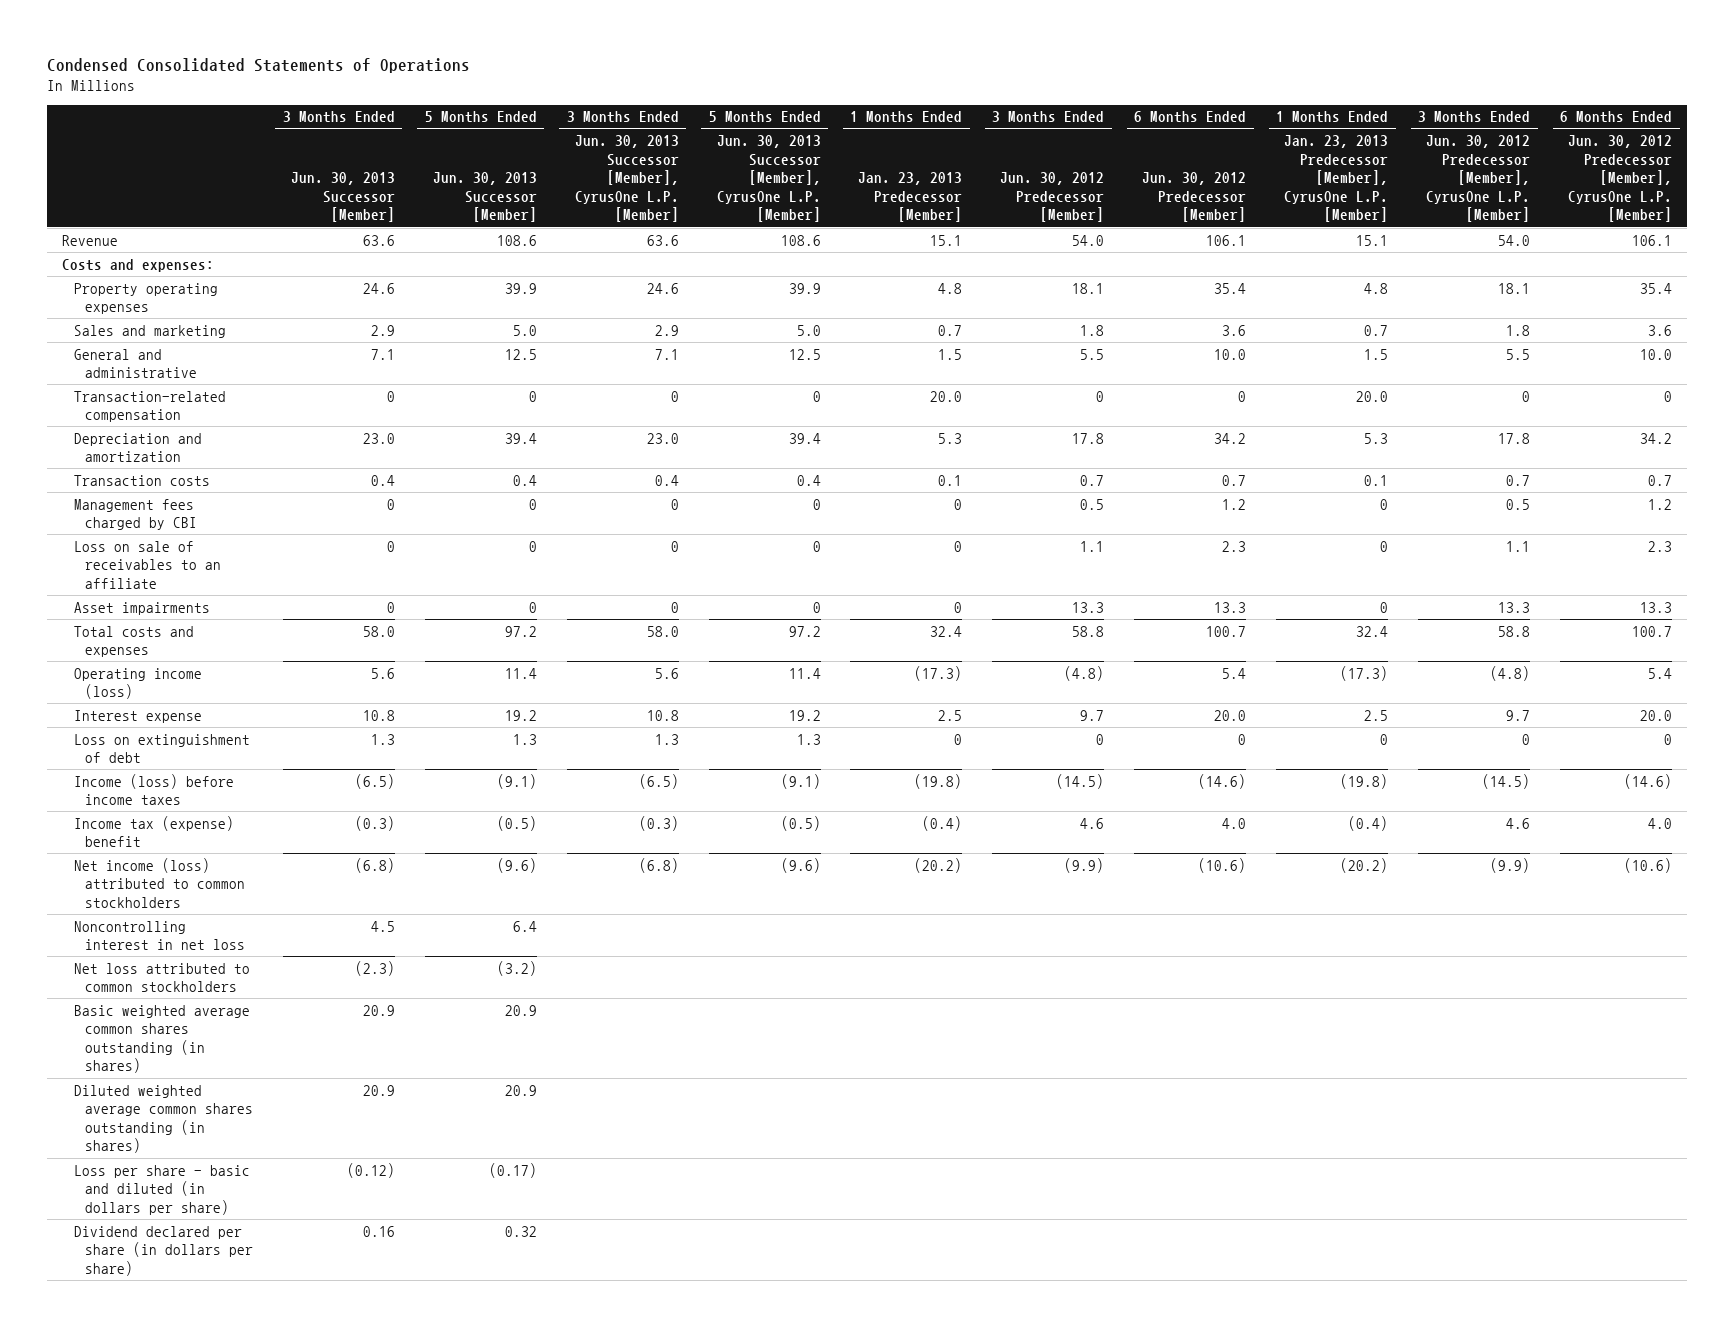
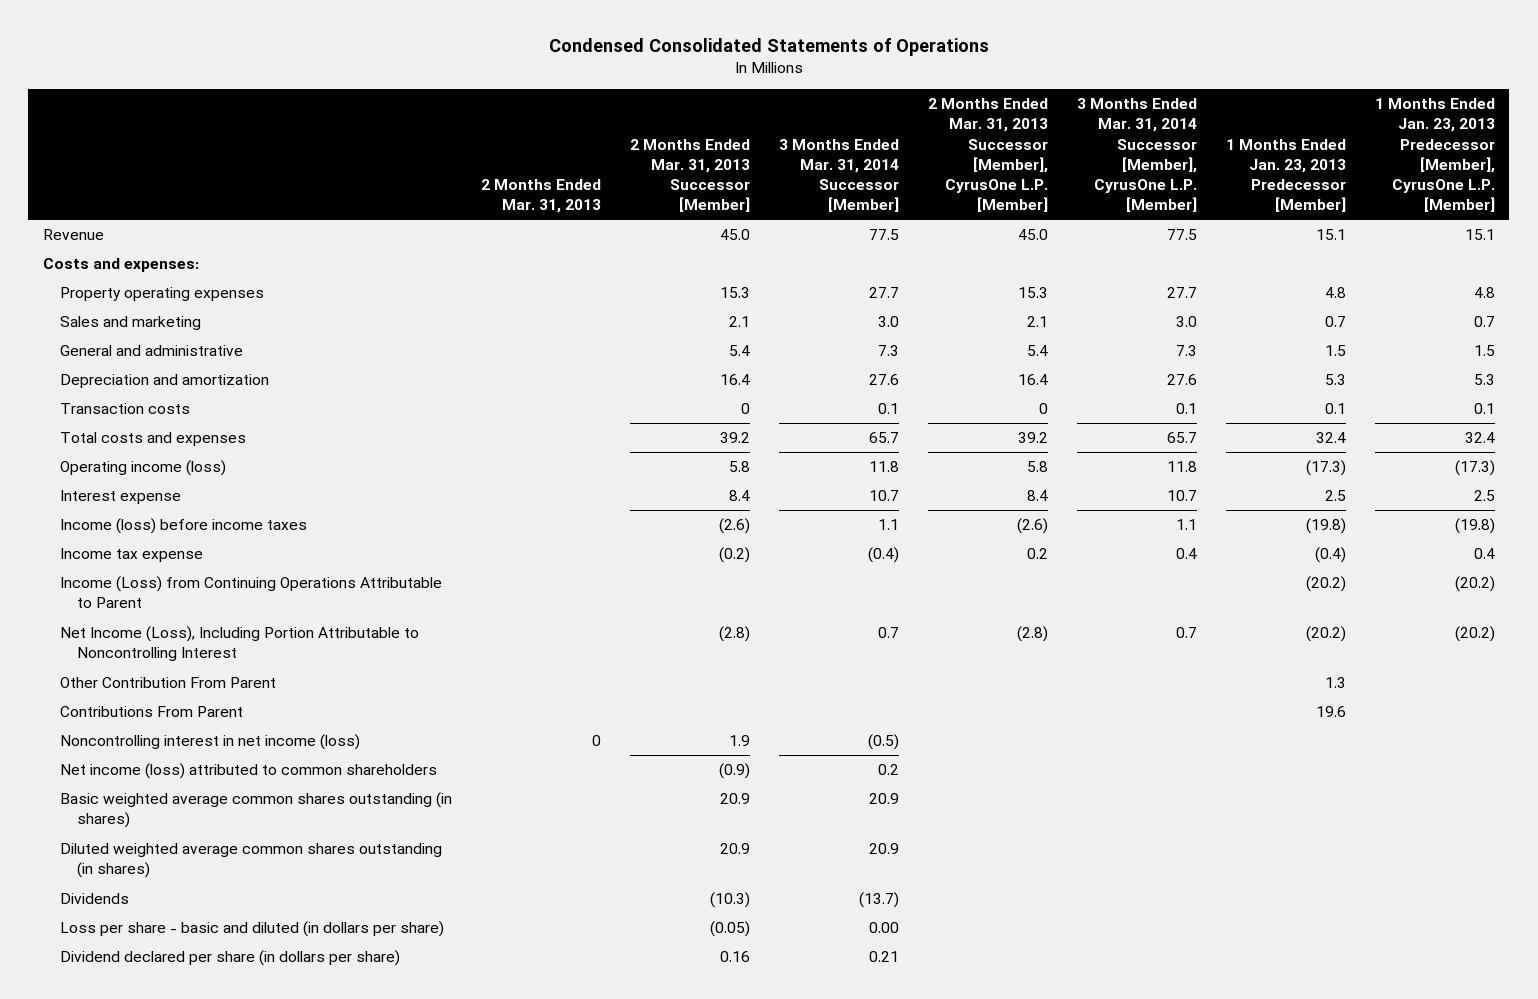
- | 3 Months Ended Jun. 30, 2013 Successor [Member] | 5 Months Ended Jun. 30, 2013 Successor [Member] | 3 Months Ended Jun. 30, 2013 Successor [Member], CyrusOne L.P. [Member] | 5 Months Ended Jun. 30, 2013 Successor [Member], CyrusOne L.P. [Member] | 1 Months Ended Jan. 23, 2013 Predecessor [Member] | 3 Months Ended Jun. 30, 2012 Predecessor [Member] | 6 Months Ended Jun. 30, 2012 Predecessor [Member] | 1 Months Ended Jan. 23, 2013 Predecessor [Member], CyrusOne L.P. [Member] | 3 Months Ended Jun. 30, 2012 Predecessor [Member], CyrusOne L.P. [Member] | 6 Months Ended Jun. 30, 2012 Predecessor [Member], CyrusOne L.P. [Member]
+ | 2 Months Ended Mar. 31, 2013 | 2 Months Ended Mar. 31, 2013 Successor [Member] | 3 Months Ended Mar. 31, 2014 Successor [Member] | 2 Months Ended Mar. 31, 2013 Successor [Member], CyrusOne L.P. [Member] | 3 Months Ended Mar. 31, 2014 Successor [Member], CyrusOne L.P. [Member] | 1 Months Ended Jan. 23, 2013 Predecessor [Member] | 1 Months Ended Jan. 23, 2013 Predecessor [Member], CyrusOne L.P. [Member]
- Transaction-related compensation | 0 | 0 | 0 | 0 | 20.0 | 0 | 0 | 20.0 | 0 | 0
- Management fees charged by CBI | 0 | 0 | 0 | 0 | 0 | 0.5 | 1.2 | 0 | 0.5 | 1.2
- Loss on sale of receivables to an affiliate | 0 | 0 | 0 | 0 | 0 | 1.1 | 2.3 | 0 | 1.1 | 2.3
- Asset impairments | 0 | 0 | 0 | 0 | 0 | 13.3 | 13.3 | 0 | 13.3 | 13.3
- Loss on extinguishment of debt | 1.3 | 1.3 | 1.3 | 1.3 | 0 | 0 | 0 | 0 | 0 | 0
- Income tax (expense) benefit | (0.3) | (0.5) | (0.3) | (0.5) | (0.4) | 4.6 | 4.0 | (0.4) | 4.6 | 4.0
- Net income (loss) attributed to common stockholders | (6.8) | (9.6) | (6.8) | (9.6) | (20.2) | (9.9) | (10.6) | (20.2) | (9.9) | (10.6)
- Noncontrolling interest in net loss | 4.5 | 6.4 | | | | | | | |
- Net loss attributed to common stockholders | (2.3) | (3.2) | | | | | | | |
+ Income tax expense | | (0.2) | (0.4) | 0.2 | 0.4 | (0.4) | 0.4
+ Income (Loss) from Continuing Operations Attributable to Parent | | | | | | (20.2) | (20.2)
+ Net Income (Loss), Including Portion Attributable to Noncontrolling Interest | | (2.8) | 0.7 | (2.8) | 0.7 | (20.2) | (20.2)
+ Other Contribution From Parent | | | | | | 1.3 |
+ Contributions From Parent | | | | | | 19.6 |
+ Noncontrolling interest in net income (loss) | 0 | 1.9 | (0.5) | | | |
+ Net income (loss) attributed to common shareholders | | (0.9) | 0.2 | | | |
+ Dividends | | (10.3) | (13.7) | | | |

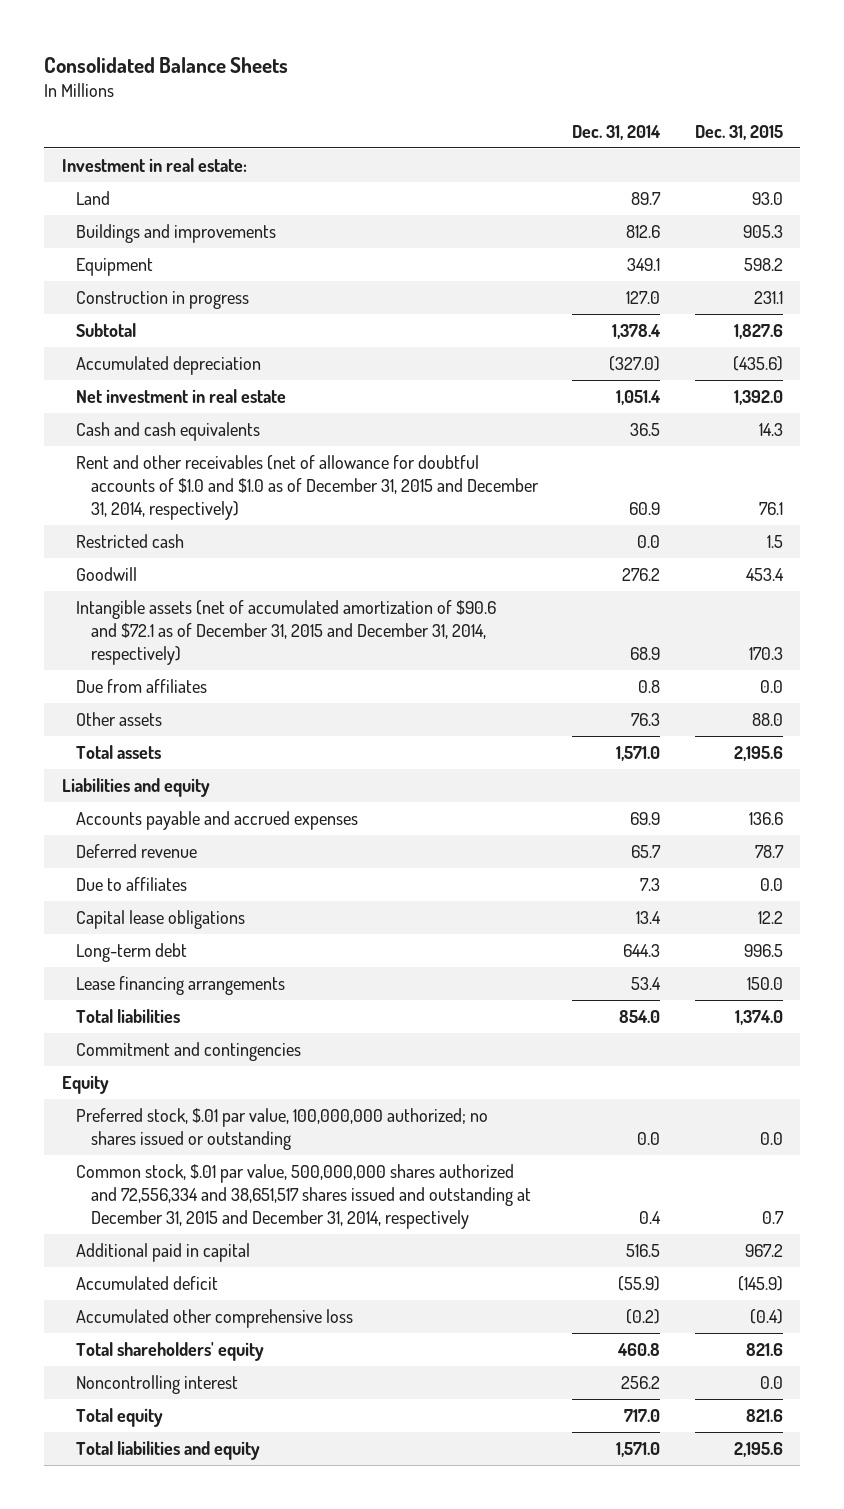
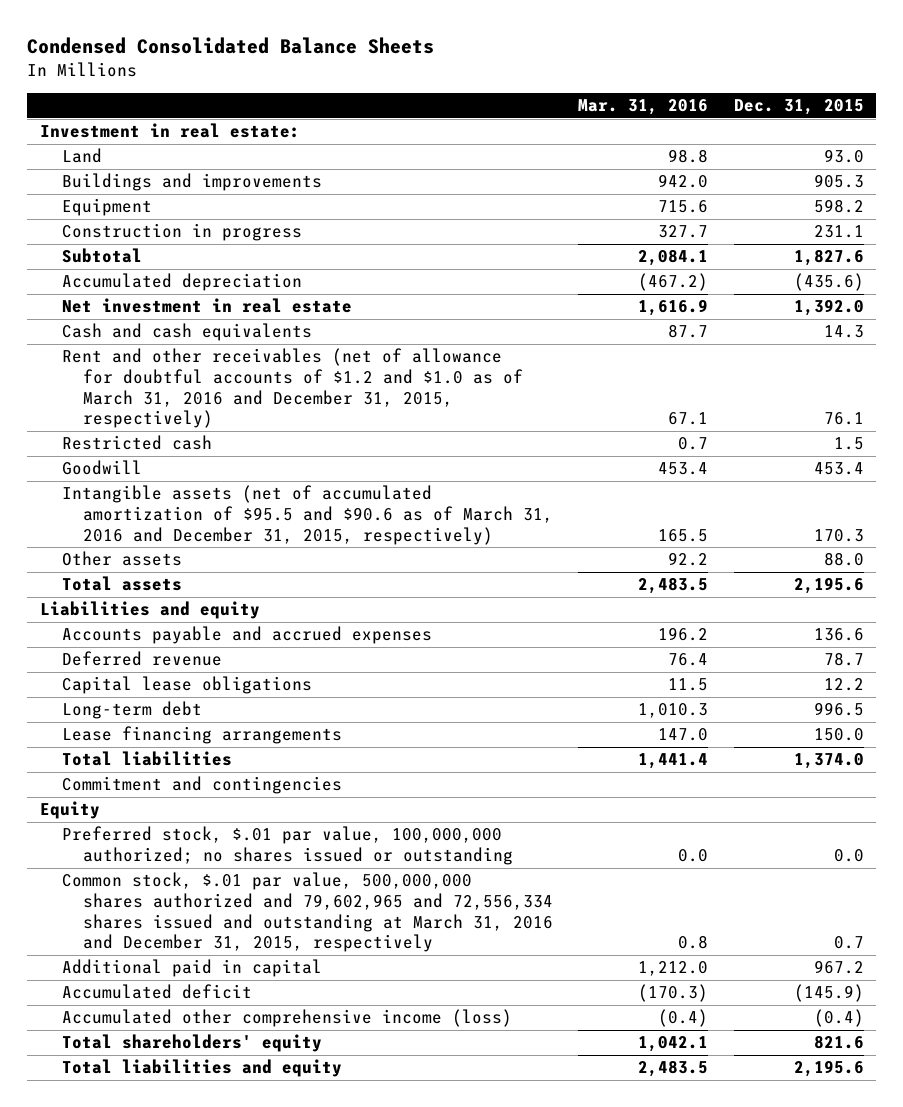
- Consolidated Balance Sheets
+ Condensed Consolidated Balance Sheets
- | Dec. 31, 2014 | Dec. 31, 2015
+ | Mar. 31, 2016 | Dec. 31, 2015
- Rent and other receivables (net of allowance for doubtful accounts of $1.0 and $1.0 as of December 31, 2015 and December 31, 2014, respectively) | 60.9 | 76.1
+ Rent and other receivables (net of allowance for doubtful accounts of $1.2 and $1.0 as of March 31, 2016 and December 31, 2015, respectively) | 67.1 | 76.1
- Intangible assets (net of accumulated amortization of $90.6 and $72.1 as of December 31, 2015 and December 31, 2014, respectively) | 68.9 | 170.3
- Due from affiliates | 0.8 | 0.0
+ Intangible assets (net of accumulated amortization of $95.5 and $90.6 as of March 31, 2016 and December 31, 2015, respectively) | 165.5 | 170.3
- Due to affiliates | 7.3 | 0.0
- Common stock, $.01 par value, 500,000,000 shares authorized and 72,556,334 and 38,651,517 shares issued and outstanding at December 31, 2015 and December 31, 2014, respectively | 0.4 | 0.7
+ Common stock, $.01 par value, 500,000,000 shares authorized and 79,602,965 and 72,556,334 shares issued and outstanding at March 31, 2016 and December 31, 2015, respectively | 0.8 | 0.7
- Accumulated other comprehensive loss | (0.2) | (0.4)
+ Accumulated other comprehensive income (loss) | (0.4) | (0.4)
- Noncontrolling interest | 256.2 | 0.0
- Total equity | 717.0 | 821.6

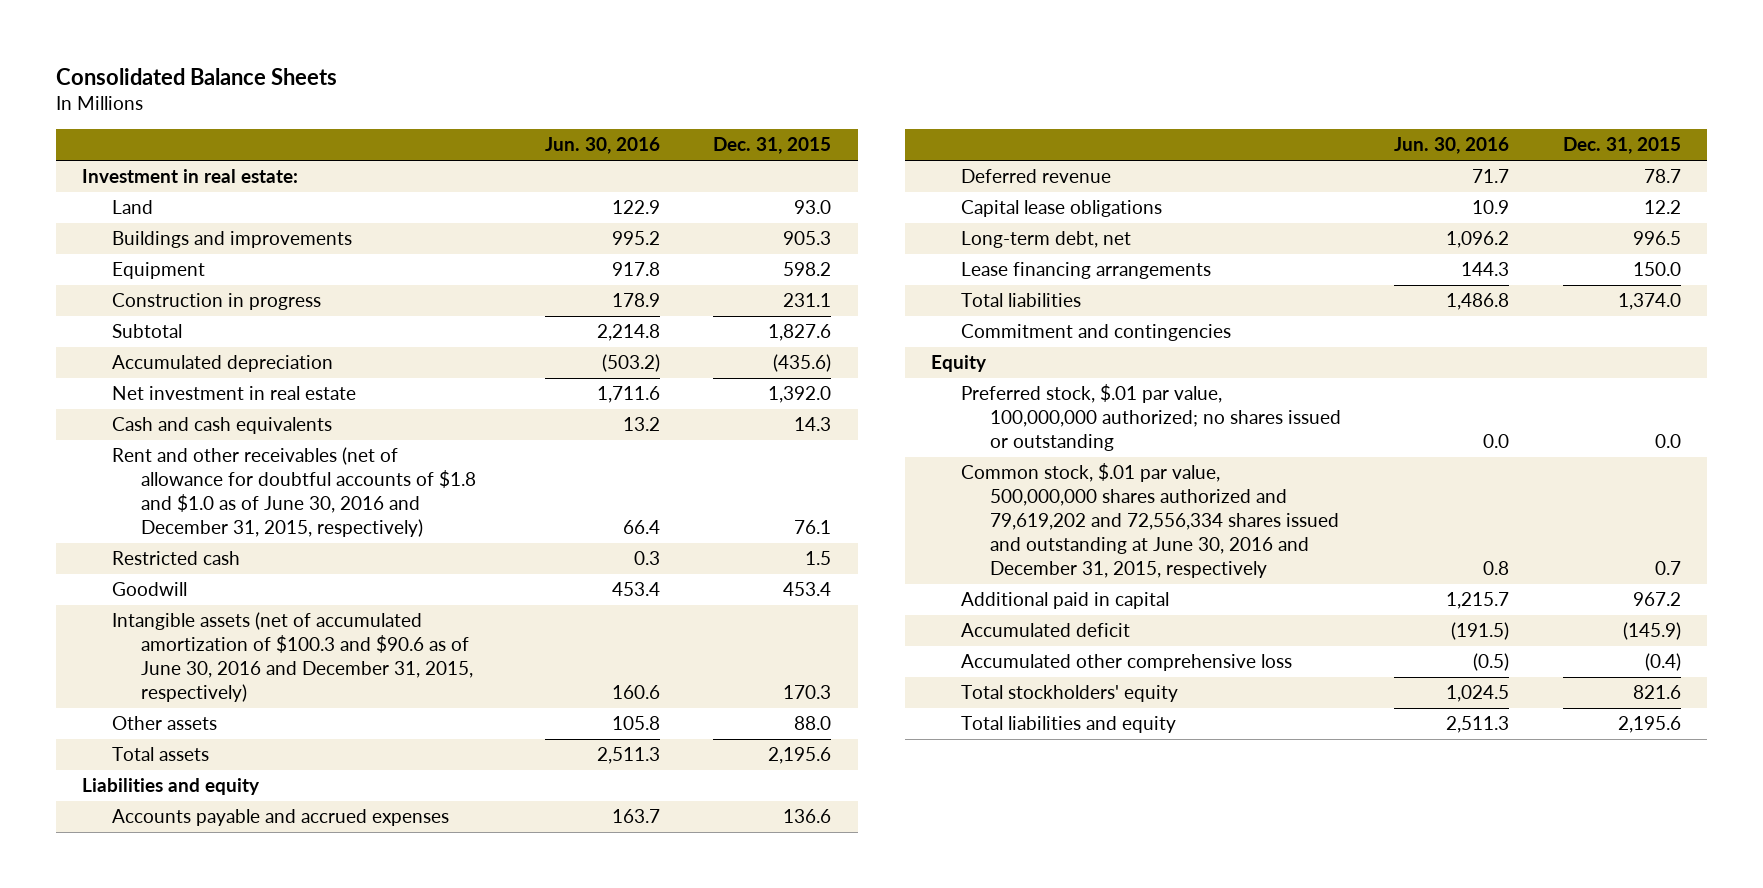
- Condensed Consolidated Balance Sheets
+ Consolidated Balance Sheets
- | Mar. 31, 2016 | Dec. 31, 2015
+ | Jun. 30, 2016 | Dec. 31, 2015
- Rent and other receivables (net of allowance for doubtful accounts of $1.2 and $1.0 as of March 31, 2016 and December 31, 2015, respectively) | 67.1 | 76.1
+ Rent and other receivables (net of allowance for doubtful accounts of $1.8 and $1.0 as of June 30, 2016 and December 31, 2015, respectively) | 66.4 | 76.1
- Intangible assets (net of accumulated amortization of $95.5 and $90.6 as of March 31, 2016 and December 31, 2015, respectively) | 165.5 | 170.3
+ Intangible assets (net of accumulated amortization of $100.3 and $90.6 as of June 30, 2016 and December 31, 2015, respectively) | 160.6 | 170.3
- Long-term debt | 1,010.3 | 996.5
+ Long-term debt, net | 1,096.2 | 996.5
- Common stock, $.01 par value, 500,000,000 shares authorized and 79,602,965 and 72,556,334 shares issued and outstanding at March 31, 2016 and December 31, 2015, respectively | 0.8 | 0.7
+ Common stock, $.01 par value, 500,000,000 shares authorized and 79,619,202 and 72,556,334 shares issued and outstanding at June 30, 2016 and December 31, 2015, respectively | 0.8 | 0.7
- Accumulated other comprehensive income (loss) | (0.4) | (0.4)
- Total shareholders' equity | 1,042.1 | 821.6
+ Accumulated other comprehensive loss | (0.5) | (0.4)
+ Total stockholders' equity | 1,024.5 | 821.6

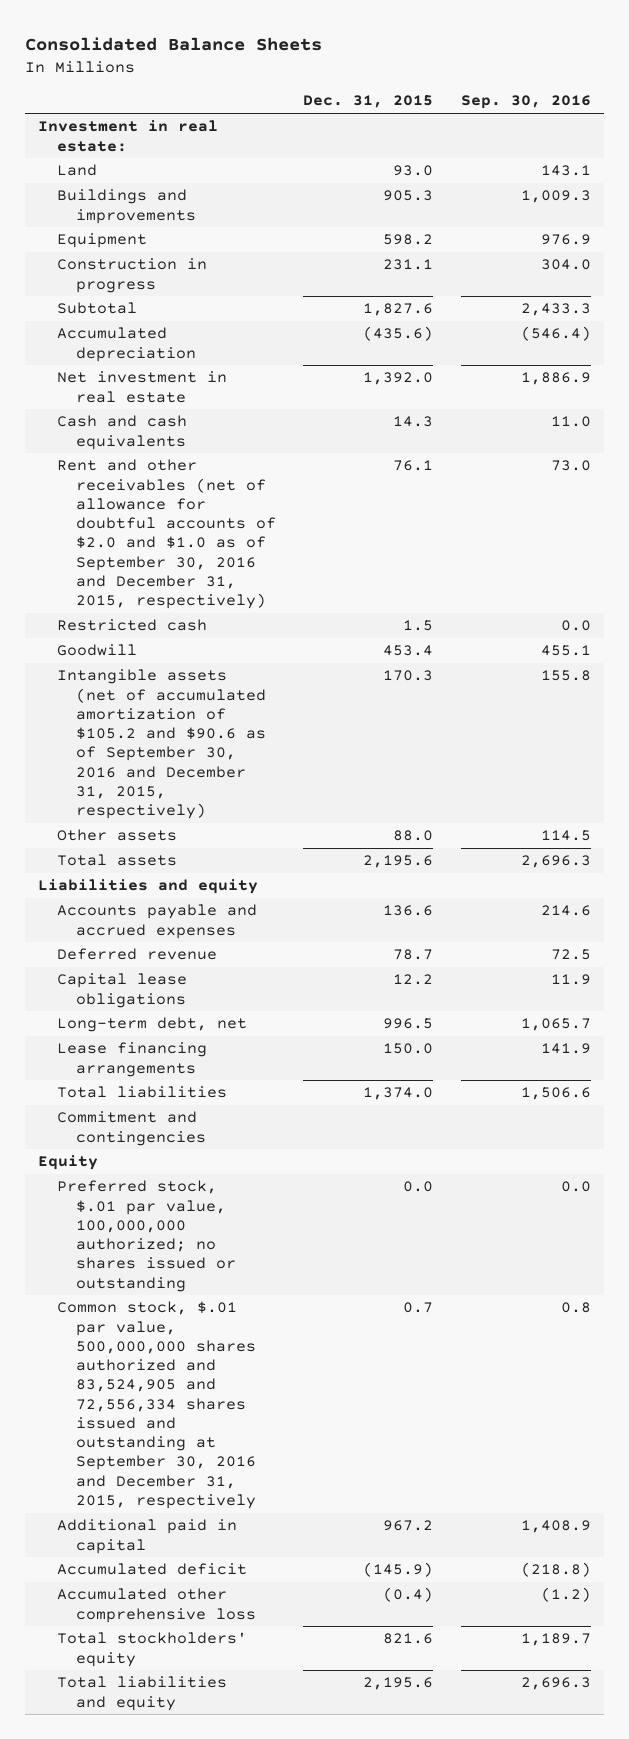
- | Jun. 30, 2016 | Dec. 31, 2015
+ | Dec. 31, 2015 | Sep. 30, 2016
- Rent and other receivables (net of allowance for doubtful accounts of $1.8 and $1.0 as of June 30, 2016 and December 31, 2015, respectively) | 66.4 | 76.1
+ Rent and other receivables (net of allowance for doubtful accounts of $2.0 and $1.0 as of September 30, 2016 and December 31, 2015, respectively) | 76.1 | 73.0
- Intangible assets (net of accumulated amortization of $100.3 and $90.6 as of June 30, 2016 and December 31, 2015, respectively) | 160.6 | 170.3
+ Intangible assets (net of accumulated amortization of $105.2 and $90.6 as of September 30, 2016 and December 31, 2015, respectively) | 170.3 | 155.8
- Common stock, $.01 par value, 500,000,000 shares authorized and 79,619,202 and 72,556,334 shares issued and outstanding at June 30, 2016 and December 31, 2015, respectively | 0.8 | 0.7
+ Common stock, $.01 par value, 500,000,000 shares authorized and 83,524,905 and 72,556,334 shares issued and outstanding at September 30, 2016 and December 31, 2015, respectively | 0.7 | 0.8

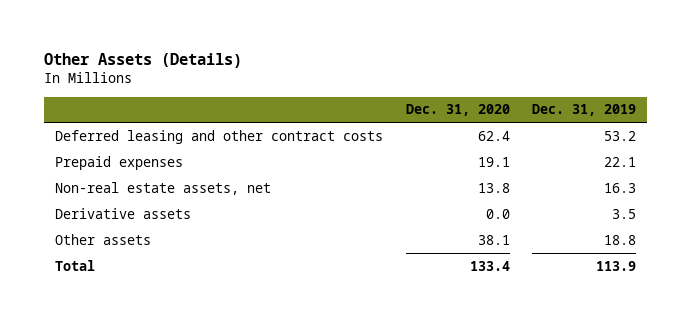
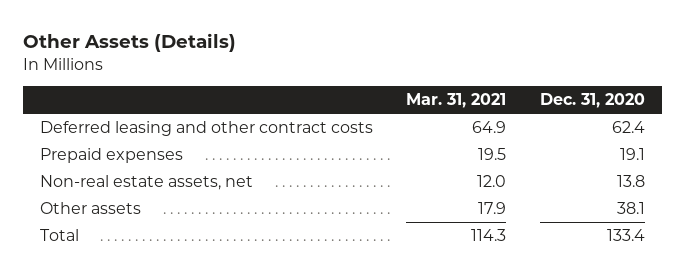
- | Dec. 31, 2020 | Dec. 31, 2019
+ | Mar. 31, 2021 | Dec. 31, 2020
- Derivative assets | 0.0 | 3.5

